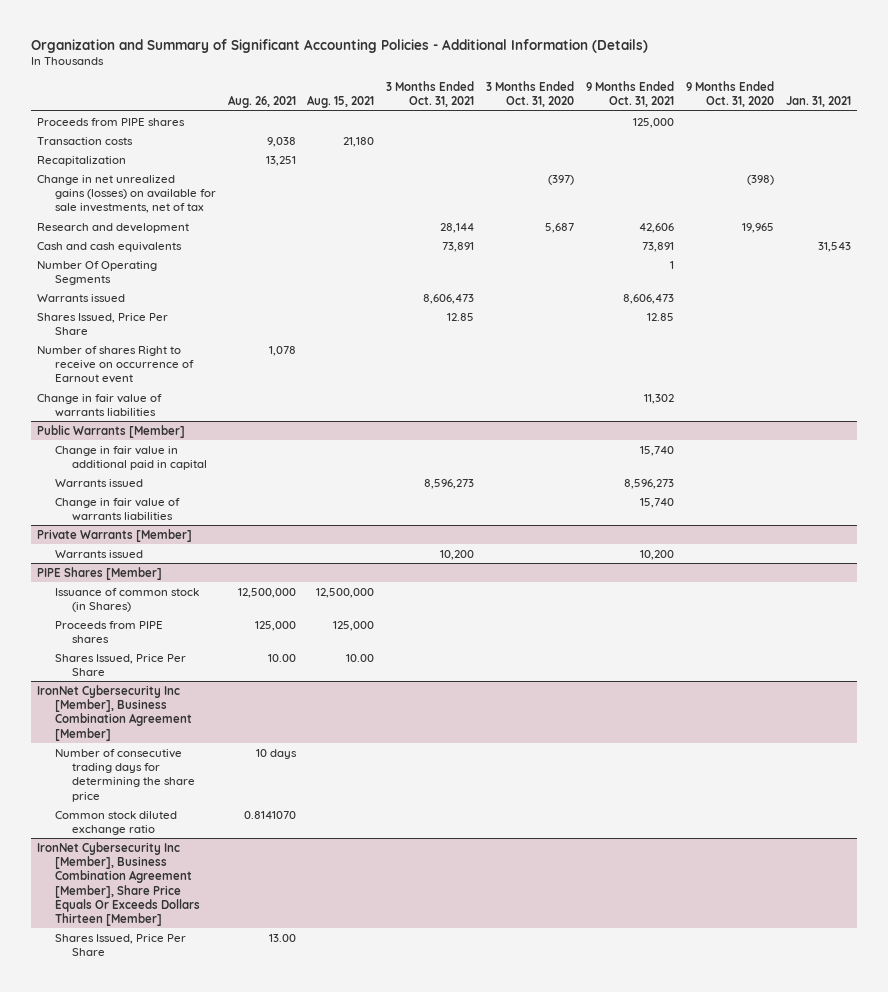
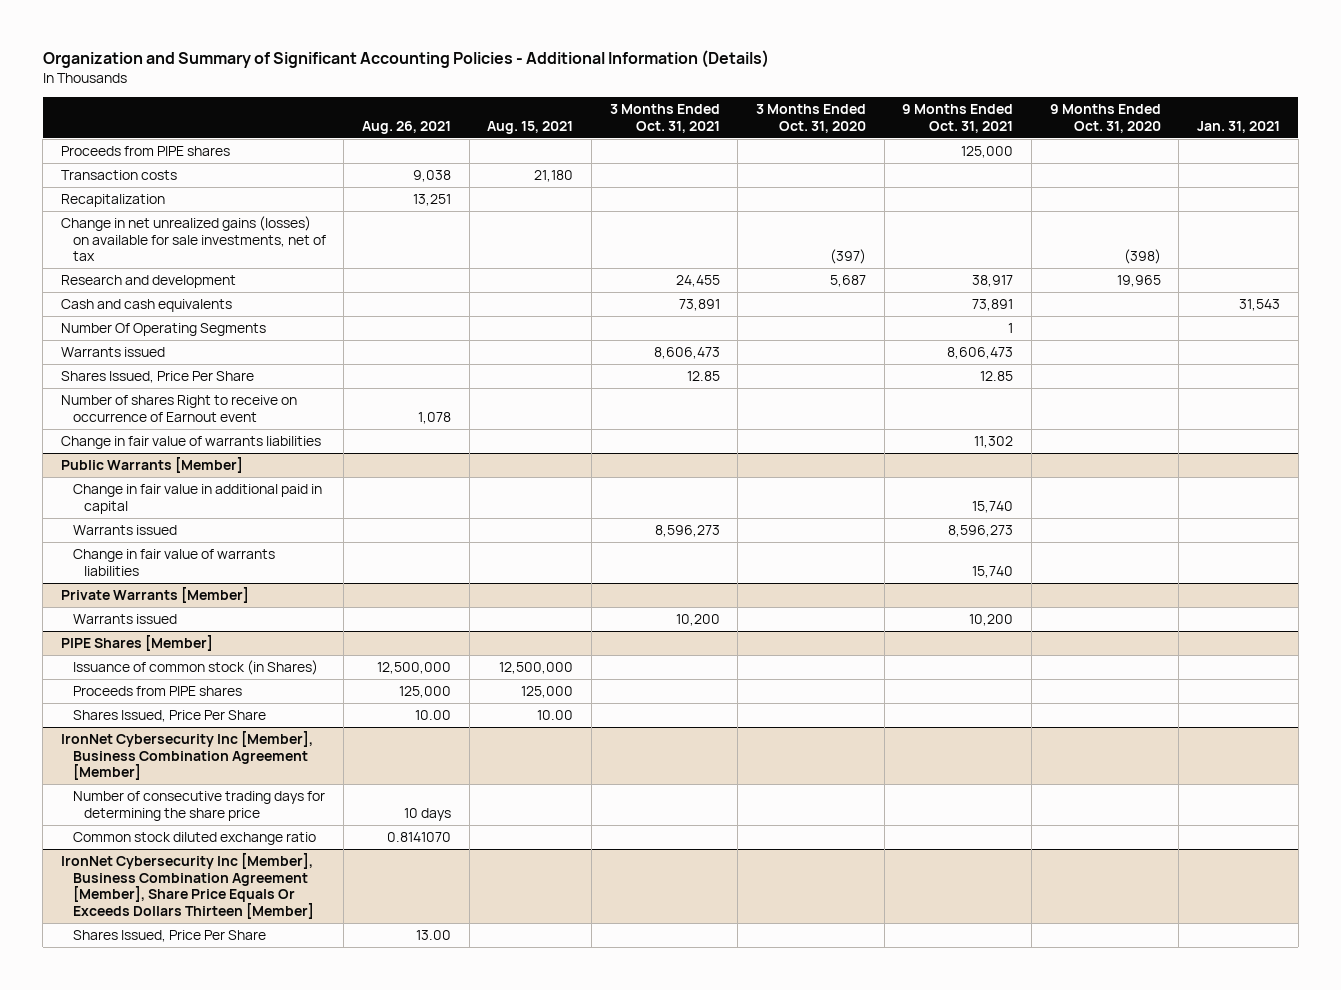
- Research and development | | | 28,144 | 5,687 | 42,606 | 19,965 |
+ Research and development | | | 24,455 | 5,687 | 38,917 | 19,965 |

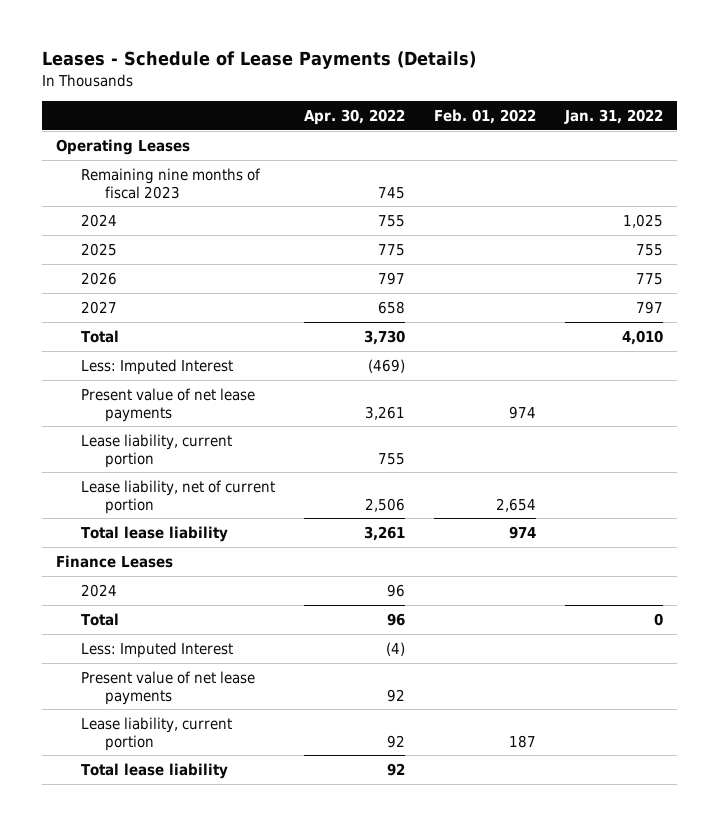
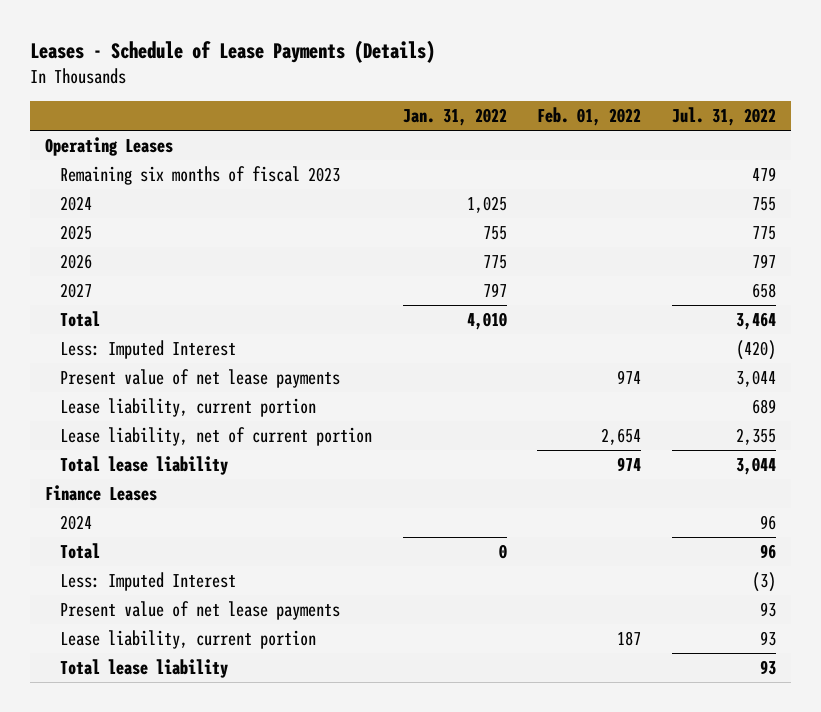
- | Apr. 30, 2022 | Feb. 01, 2022 | Jan. 31, 2022
+ | Jan. 31, 2022 | Feb. 01, 2022 | Jul. 31, 2022
- Remaining nine months of fiscal 2023 | 745 | |
+ Remaining six months of fiscal 2023 | | | 479

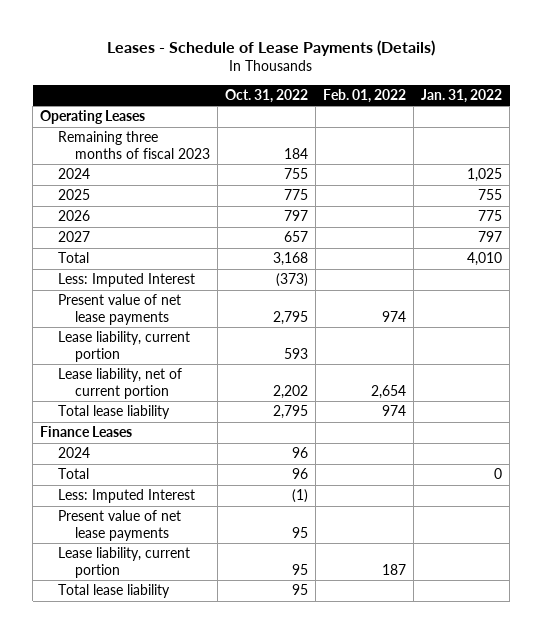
- | Jan. 31, 2022 | Feb. 01, 2022 | Jul. 31, 2022
+ | Oct. 31, 2022 | Feb. 01, 2022 | Jan. 31, 2022
- Remaining six months of fiscal 2023 | | | 479
+ Remaining three months of fiscal 2023 | 184 | |

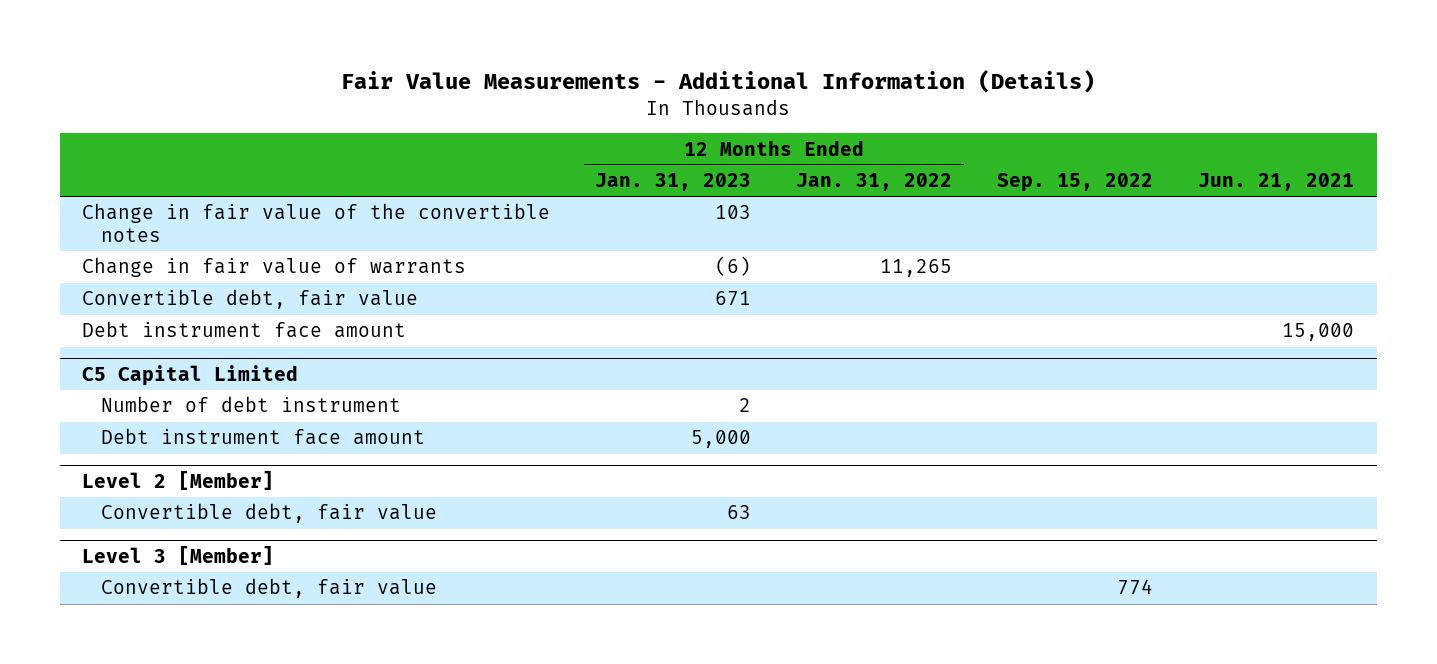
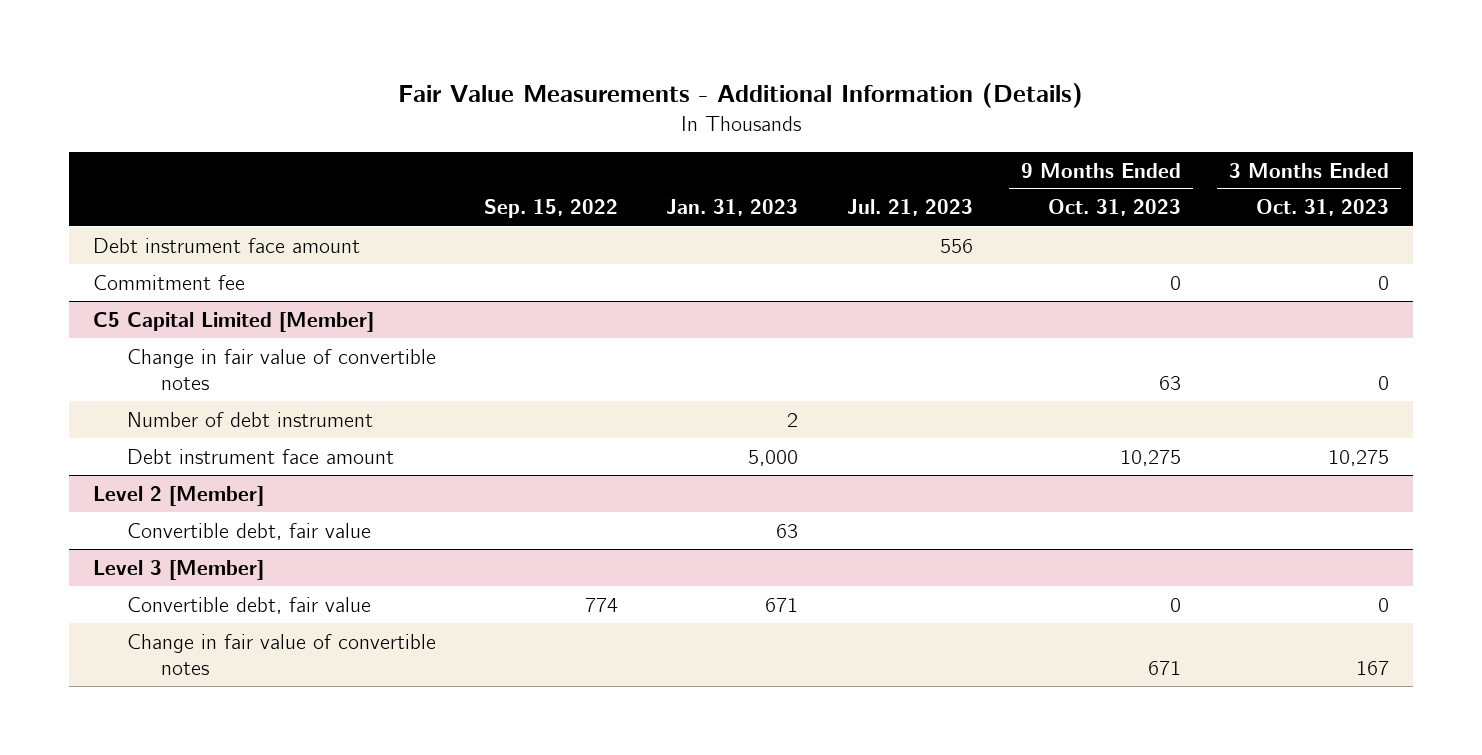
- | 12 Months Ended Jan. 31, 2023 | 12 Months Ended Jan. 31, 2022 | Sep. 15, 2022 | Jun. 21, 2021
+ | Sep. 15, 2022 | Jan. 31, 2023 | Jul. 21, 2023 | 9 Months Ended Oct. 31, 2023 | 3 Months Ended Oct. 31, 2023
- Change in fair value of the convertible notes | 103 | | |
- Change in fair value of warrants | (6) | 11,265 | |
- Convertible debt, fair value | 671 | | |
- C5 Capital Limited
+ Commitment fee | | | | 0 | 0
+ C5 Capital Limited [Member]
+ Change in fair value of convertible notes | | | | 63 | 0
@ Level 3 [Member]
+ Change in fair value of convertible notes | | | | 671 | 167

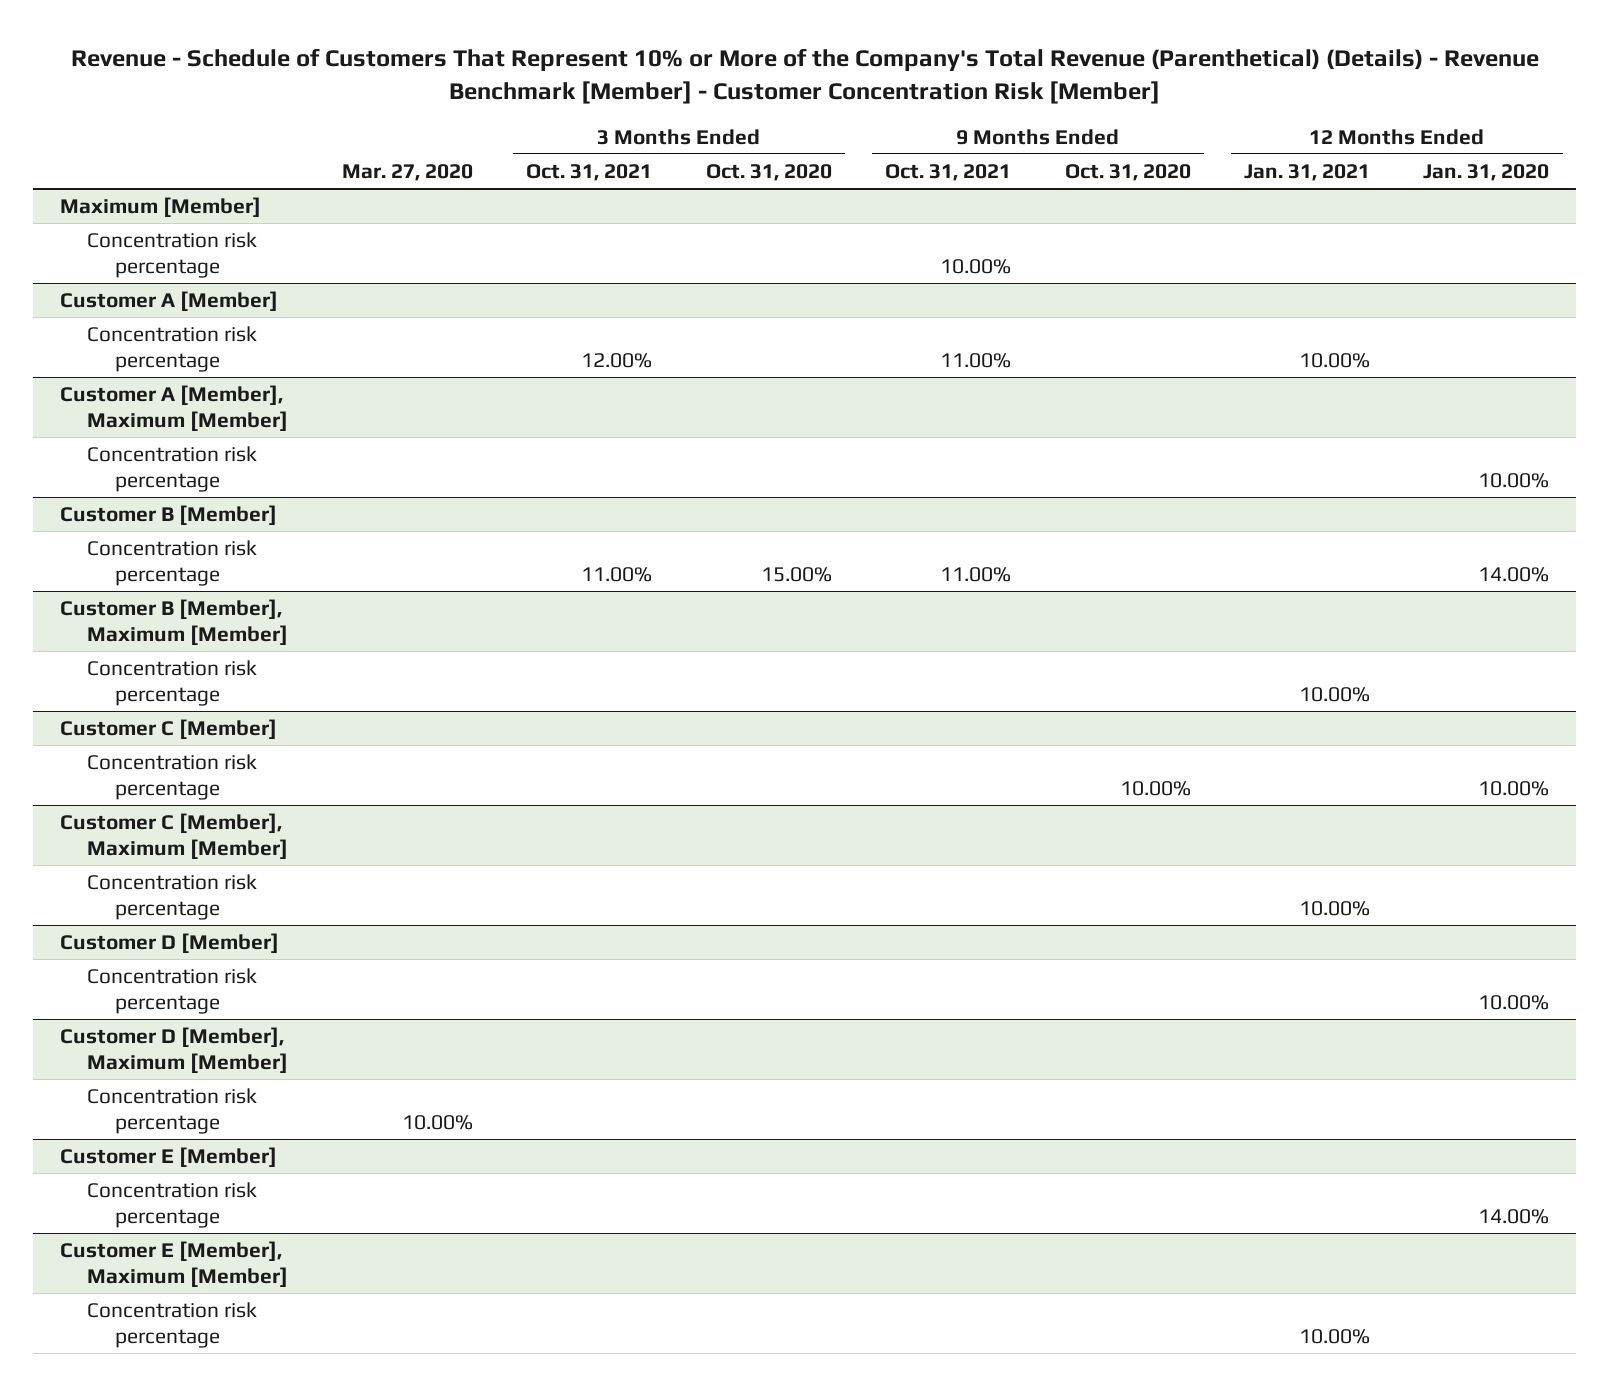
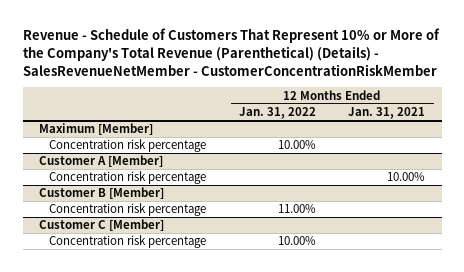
- Revenue - Schedule of Customers That Represent 10% or More of the Company's Total Revenue (Parenthetical) (Details) - Revenue Benchmark [Member] - Customer Concentration Risk [Member]
+ Revenue - Schedule of Customers That Represent 10% or More of the Company's Total Revenue (Parenthetical) (Details) - SalesRevenueNetMember - CustomerConcentrationRiskMember
- | Mar. 27, 2020 | 3 Months Ended Oct. 31, 2021 | 3 Months Ended Oct. 31, 2020 | 9 Months Ended Oct. 31, 2021 | 9 Months Ended Oct. 31, 2020 | 12 Months Ended Jan. 31, 2021 | 12 Months Ended Jan. 31, 2020
+ | 12 Months Ended Jan. 31, 2022 | 12 Months Ended Jan. 31, 2021
- Customer A [Member], Maximum [Member]
- Concentration risk percentage | | | | | | | 10.00%
- Customer B [Member], Maximum [Member]
- Concentration risk percentage | | | | | | 10.00% |
- Customer C [Member], Maximum [Member]
- Concentration risk percentage | | | | | | 10.00% |
- Customer D [Member]
- Concentration risk percentage | | | | | | | 10.00%
- Customer D [Member], Maximum [Member]
- Concentration risk percentage | 10.00% | | | | | |
- Customer E [Member]
- Concentration risk percentage | | | | | | | 14.00%
- Customer E [Member], Maximum [Member]
- Concentration risk percentage | | | | | | 10.00% |

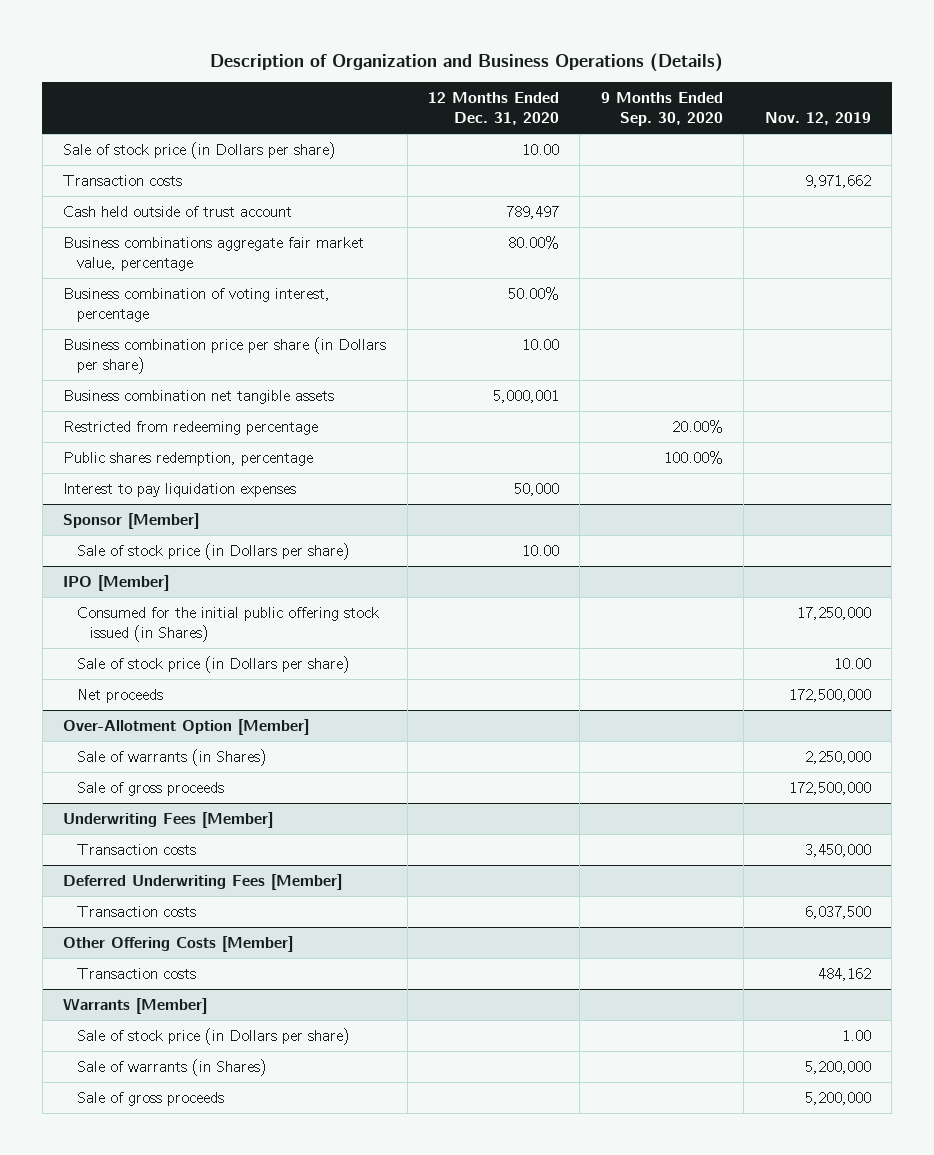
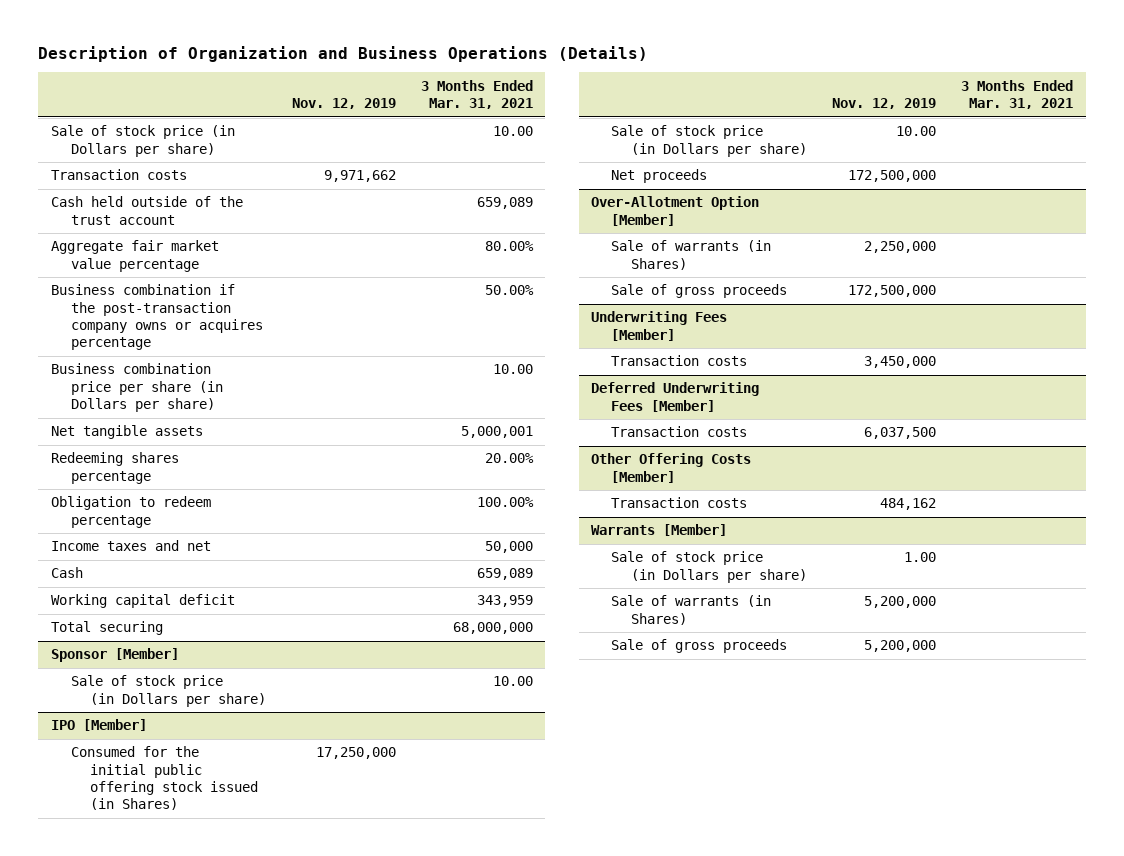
- | 12 Months Ended Dec. 31, 2020 | 9 Months Ended Sep. 30, 2020 | Nov. 12, 2019
+ | Nov. 12, 2019 | 3 Months Ended Mar. 31, 2021
- Cash held outside of trust account | 789,497 | |
- Business combinations aggregate fair market value, percentage | 80.00% | |
- Business combination of voting interest, percentage | 50.00% | |
+ Cash held outside of the trust account | | 659,089
+ Aggregate fair market value percentage | | 80.00%
+ Business combination if the post-transaction company owns or acquires percentage | | 50.00%
- Business combination net tangible assets | 5,000,001 | |
- Restricted from redeeming percentage | | 20.00% |
- Public shares redemption, percentage | | 100.00% |
- Interest to pay liquidation expenses | 50,000 | |
+ Net tangible assets | | 5,000,001
+ Redeeming shares percentage | | 20.00%
+ Obligation to redeem percentage | | 100.00%
+ Income taxes and net | | 50,000
+ Cash | | 659,089
+ Working capital deficit | | 343,959
+ Total securing | | 68,000,000

